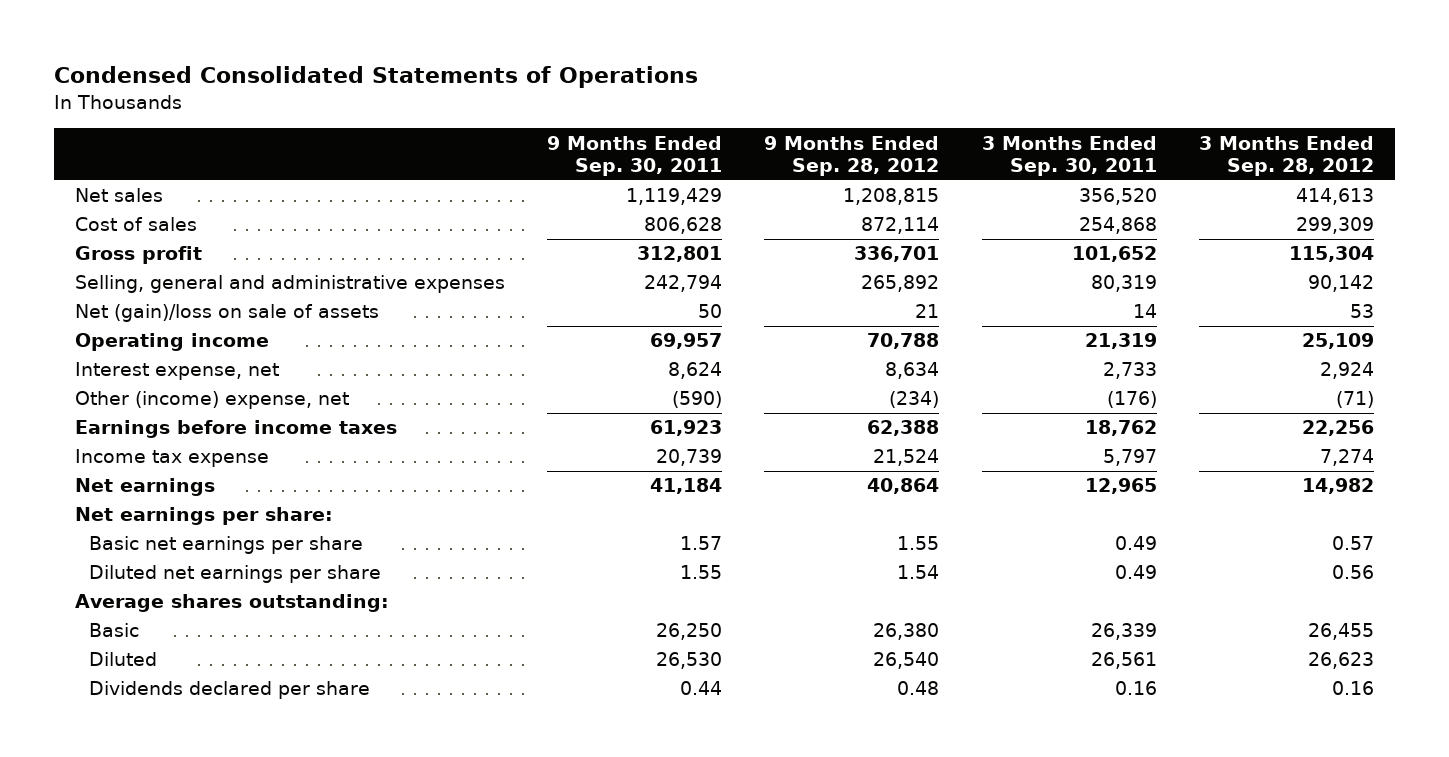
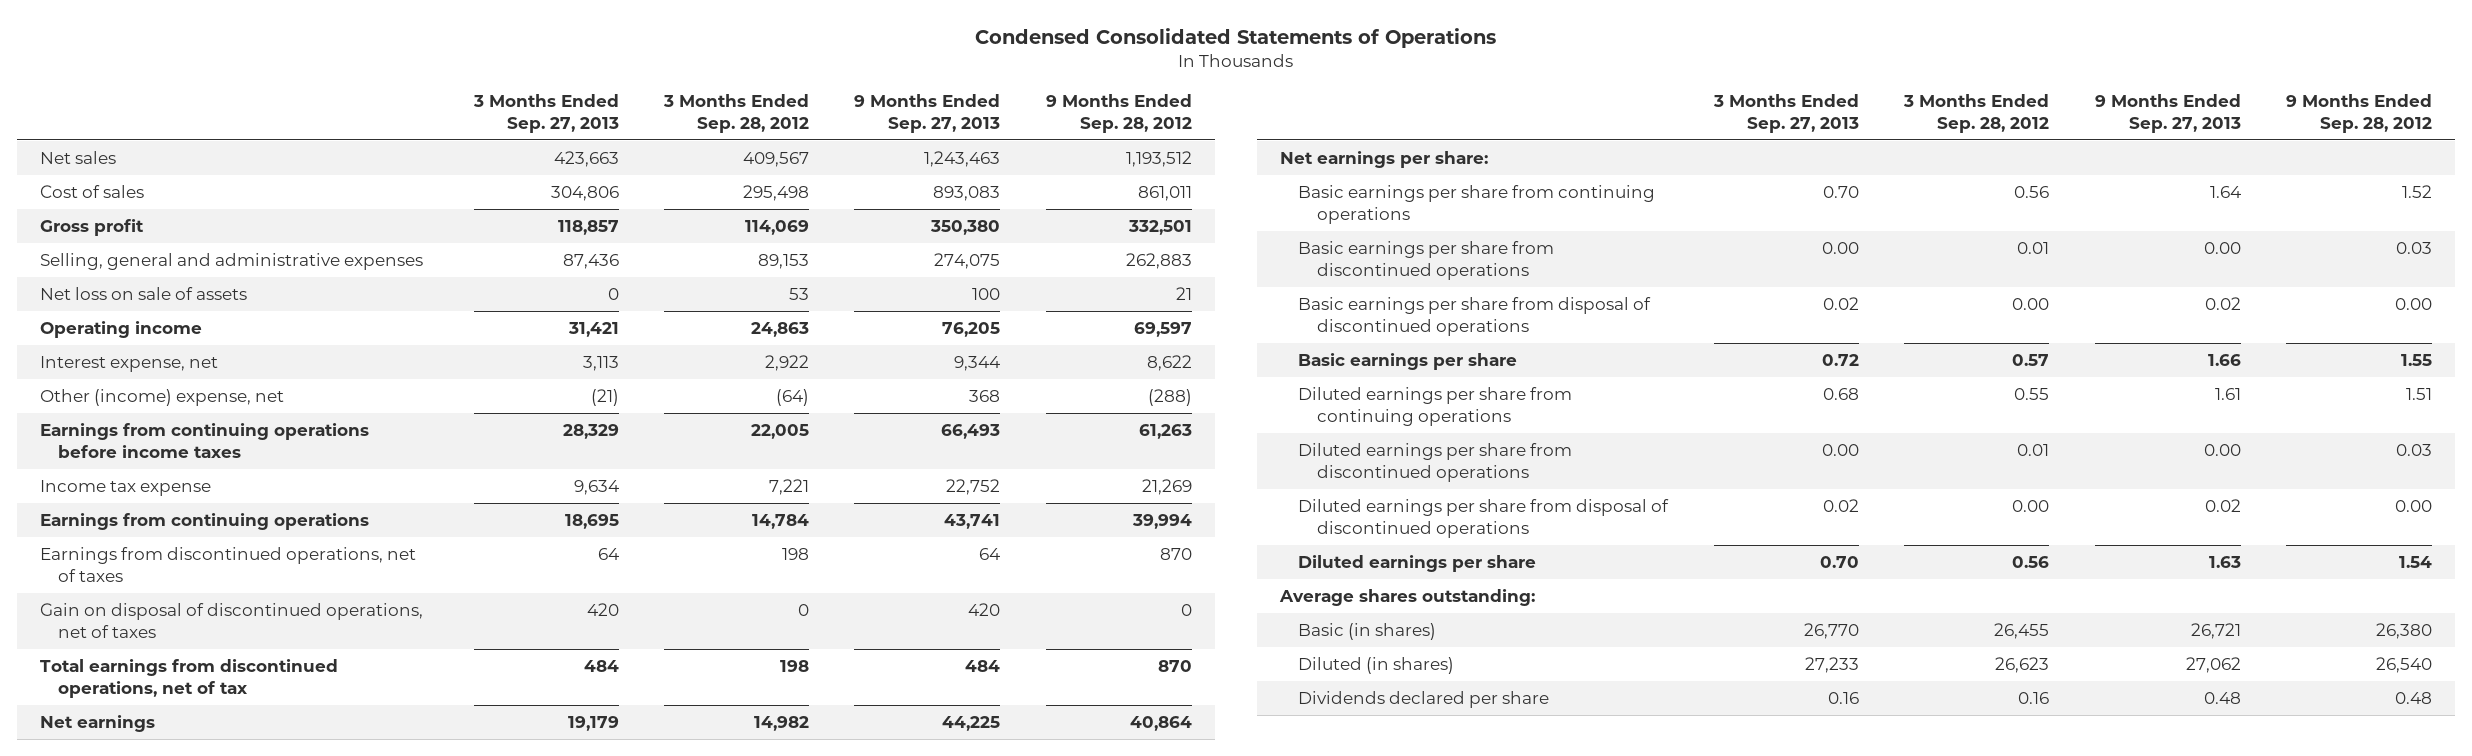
- | 9 Months Ended Sep. 30, 2011 | 9 Months Ended Sep. 28, 2012 | 3 Months Ended Sep. 30, 2011 | 3 Months Ended Sep. 28, 2012
+ | 3 Months Ended Sep. 27, 2013 | 3 Months Ended Sep. 28, 2012 | 9 Months Ended Sep. 27, 2013 | 9 Months Ended Sep. 28, 2012
- Net sales | 1,119,429 | 1,208,815 | 356,520 | 414,613
- Cost of sales | 806,628 | 872,114 | 254,868 | 299,309
- Gross profit | 312,801 | 336,701 | 101,652 | 115,304
- Selling, general and administrative expenses | 242,794 | 265,892 | 80,319 | 90,142
- Net (gain)/loss on sale of assets | 50 | 21 | 14 | 53
- Operating income | 69,957 | 70,788 | 21,319 | 25,109
- Interest expense, net | 8,624 | 8,634 | 2,733 | 2,924
- Other (income) expense, net | (590) | (234) | (176) | (71)
- Earnings before income taxes | 61,923 | 62,388 | 18,762 | 22,256
- Income tax expense | 20,739 | 21,524 | 5,797 | 7,274
+ Net sales | 423,663 | 409,567 | 1,243,463 | 1,193,512
+ Cost of sales | 304,806 | 295,498 | 893,083 | 861,011
+ Gross profit | 118,857 | 114,069 | 350,380 | 332,501
+ Selling, general and administrative expenses | 87,436 | 89,153 | 274,075 | 262,883
+ Net loss on sale of assets | 0 | 53 | 100 | 21
+ Operating income | 31,421 | 24,863 | 76,205 | 69,597
+ Interest expense, net | 3,113 | 2,922 | 9,344 | 8,622
+ Other (income) expense, net | (21) | (64) | 368 | (288)
+ Earnings from continuing operations before income taxes | 28,329 | 22,005 | 66,493 | 61,263
+ Income tax expense | 9,634 | 7,221 | 22,752 | 21,269
+ Earnings from continuing operations | 18,695 | 14,784 | 43,741 | 39,994
+ Earnings from discontinued operations, net of taxes | 64 | 198 | 64 | 870
+ Gain on disposal of discontinued operations, net of taxes | 420 | 0 | 420 | 0
+ Total earnings from discontinued operations, net of tax | 484 | 198 | 484 | 870
- Basic net earnings per share | 1.57 | 1.55 | 0.49 | 0.57
- Diluted net earnings per share | 1.55 | 1.54 | 0.49 | 0.56
+ Basic earnings per share from continuing operations | 0.70 | 0.56 | 1.64 | 1.52
+ Basic earnings per share from discontinued operations | 0.00 | 0.01 | 0.00 | 0.03
+ Basic earnings per share from disposal of discontinued operations | 0.02 | 0.00 | 0.02 | 0.00
+ Basic earnings per share | 0.72 | 0.57 | 1.66 | 1.55
+ Diluted earnings per share from continuing operations | 0.68 | 0.55 | 1.61 | 1.51
+ Diluted earnings per share from discontinued operations | 0.00 | 0.01 | 0.00 | 0.03
+ Diluted earnings per share from disposal of discontinued operations | 0.02 | 0.00 | 0.02 | 0.00
+ Diluted earnings per share | 0.70 | 0.56 | 1.63 | 1.54
- Basic | 26,250 | 26,380 | 26,339 | 26,455
- Diluted | 26,530 | 26,540 | 26,561 | 26,623
+ Basic (in shares) | 26,770 | 26,455 | 26,721 | 26,380
+ Diluted (in shares) | 27,233 | 26,623 | 27,062 | 26,540

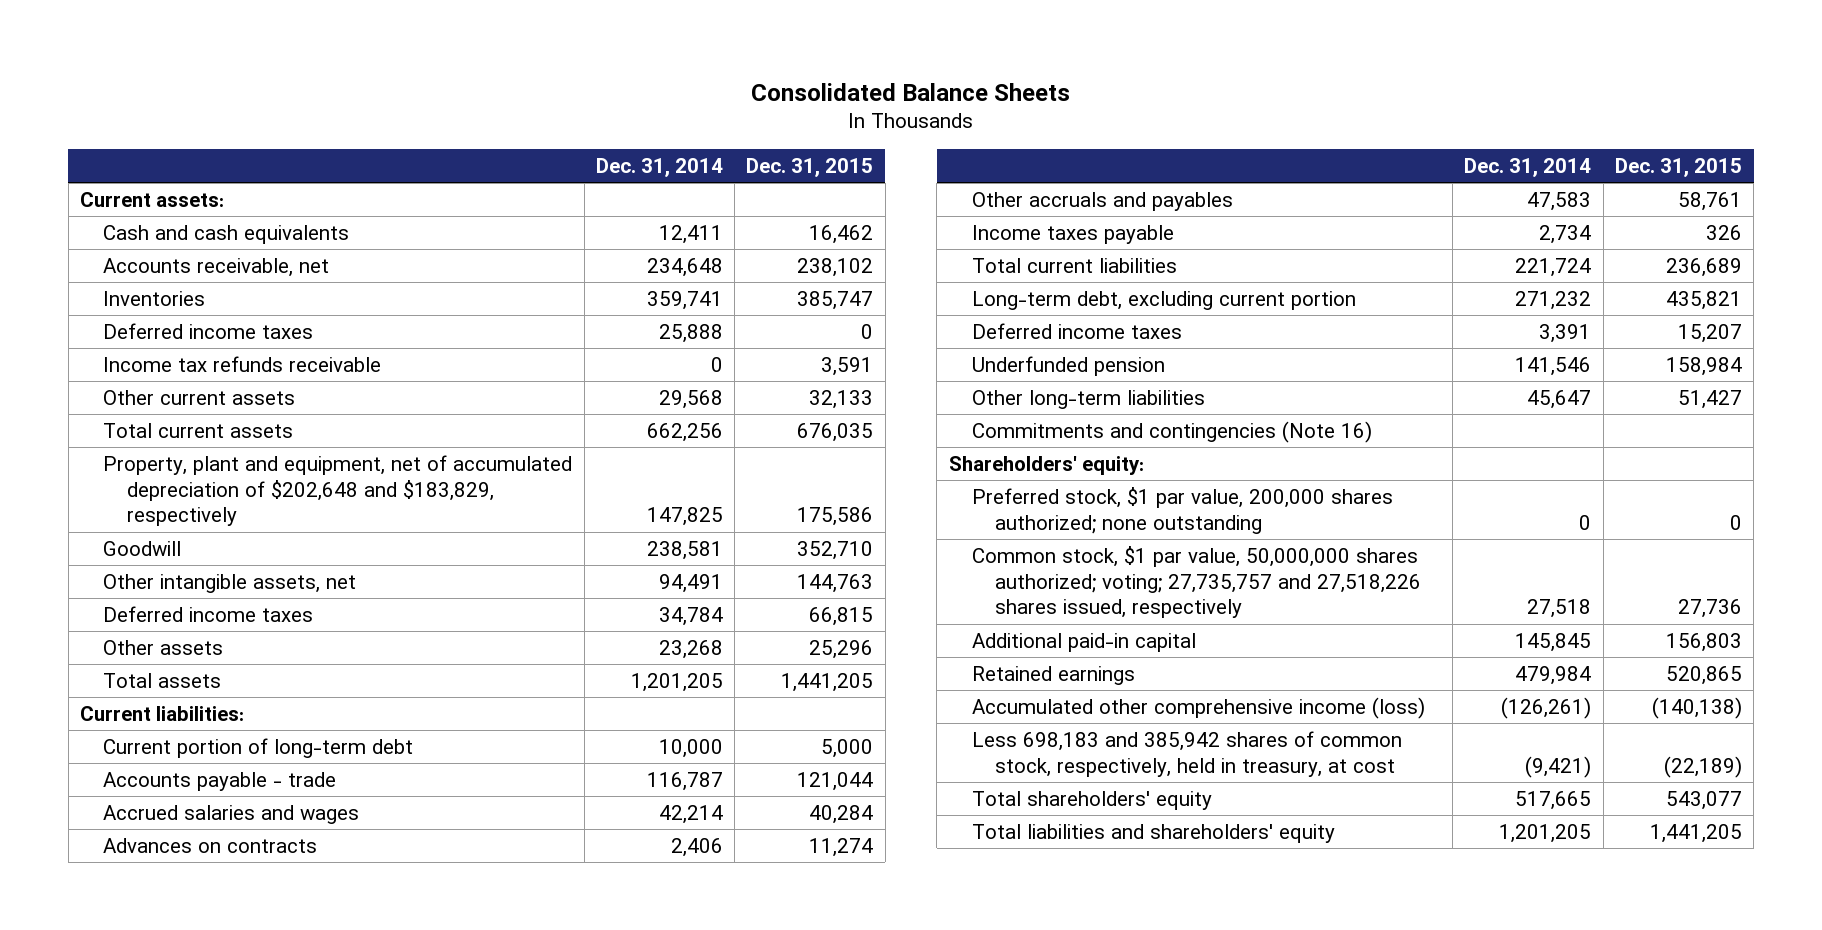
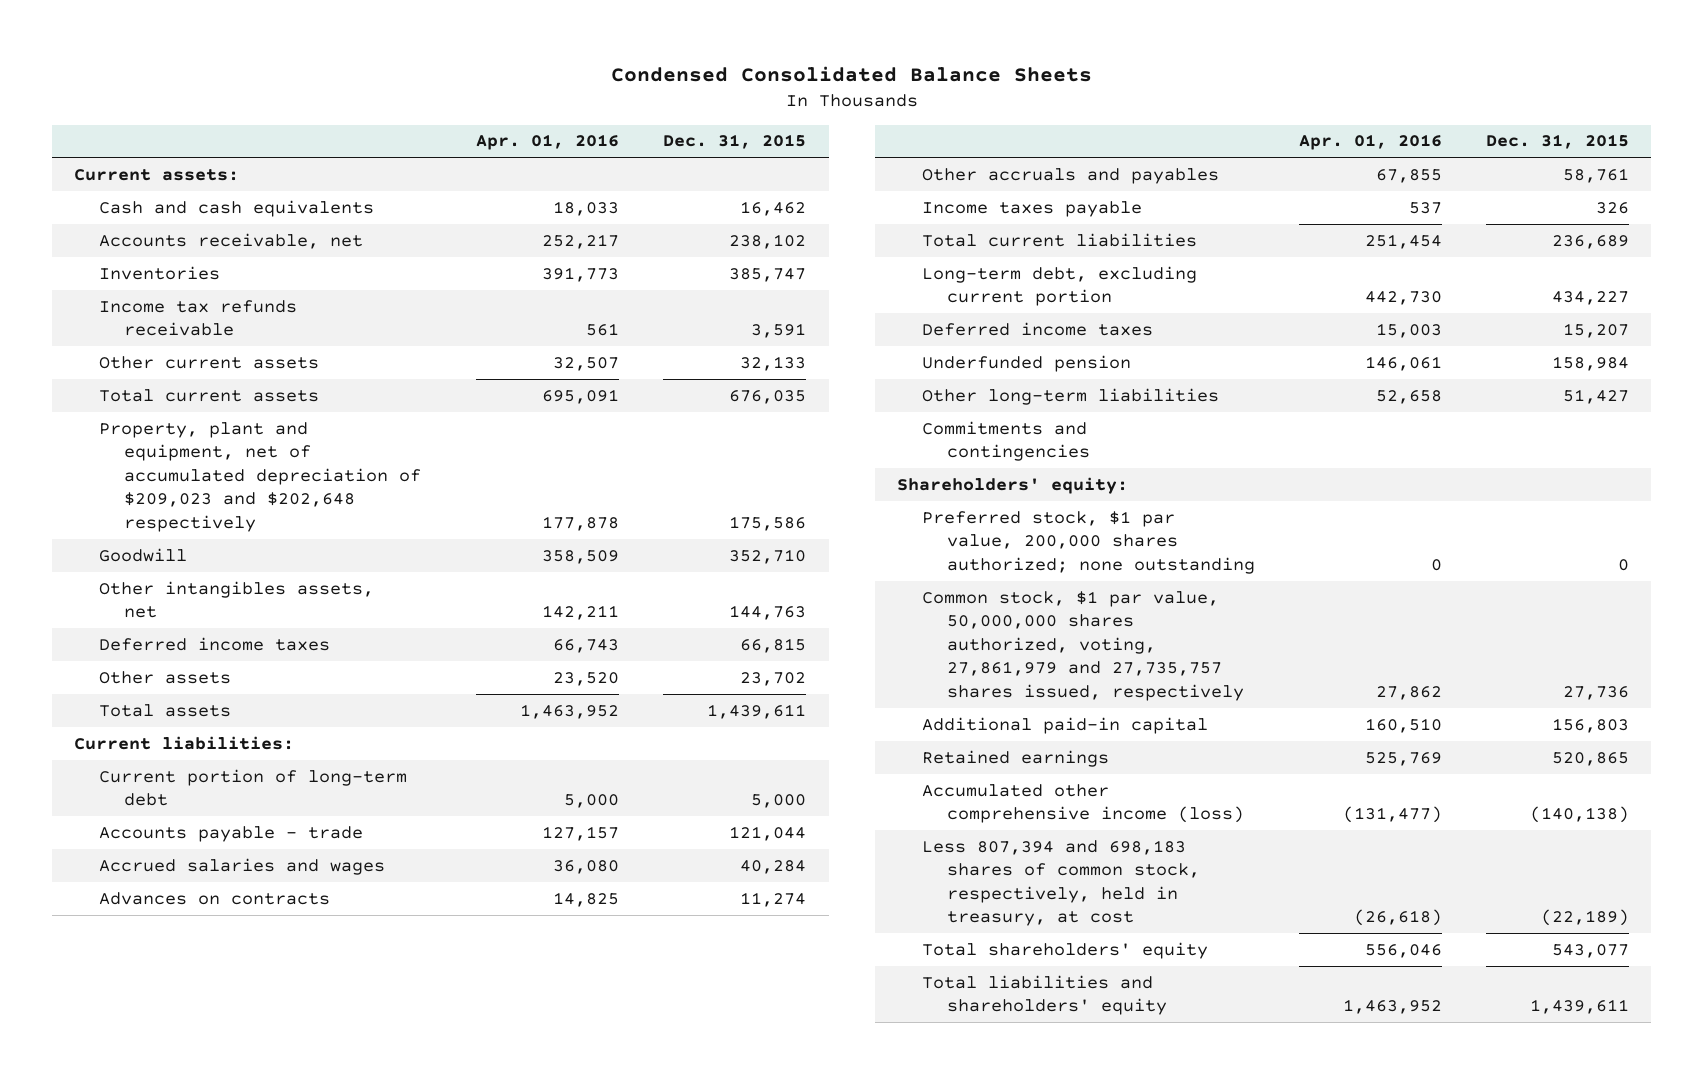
- Consolidated Balance Sheets
+ Condensed Consolidated Balance Sheets
- | Dec. 31, 2014 | Dec. 31, 2015
+ | Apr. 01, 2016 | Dec. 31, 2015
- Deferred income taxes | 25,888 | 0
- Property, plant and equipment, net of accumulated depreciation of $202,648 and $183,829, respectively | 147,825 | 175,586
+ Property, plant and equipment, net of accumulated depreciation of $209,023 and $202,648 respectively | 177,878 | 175,586
- Other intangible assets, net | 94,491 | 144,763
+ Other intangibles assets, net | 142,211 | 144,763
- Other assets | 23,268 | 25,296
- Total assets | 1,201,205 | 1,441,205
+ Other assets | 23,520 | 23,702
+ Total assets | 1,463,952 | 1,439,611
- Long-term debt, excluding current portion | 271,232 | 435,821
+ Long-term debt, excluding current portion | 442,730 | 434,227
- Commitments and contingencies (Note 16)
+ Commitments and contingencies
- Common stock, $1 par value, 50,000,000 shares authorized; voting; 27,735,757 and 27,518,226 shares issued, respectively | 27,518 | 27,736
+ Common stock, $1 par value, 50,000,000 shares authorized, voting, 27,861,979 and 27,735,757 shares issued, respectively | 27,862 | 27,736
- Less 698,183 and 385,942 shares of common stock, respectively, held in treasury, at cost | (9,421) | (22,189)
+ Less 807,394 and 698,183 shares of common stock, respectively, held in treasury, at cost | (26,618) | (22,189)
- Total liabilities and shareholders' equity | 1,201,205 | 1,441,205
+ Total liabilities and shareholders' equity | 1,463,952 | 1,439,611

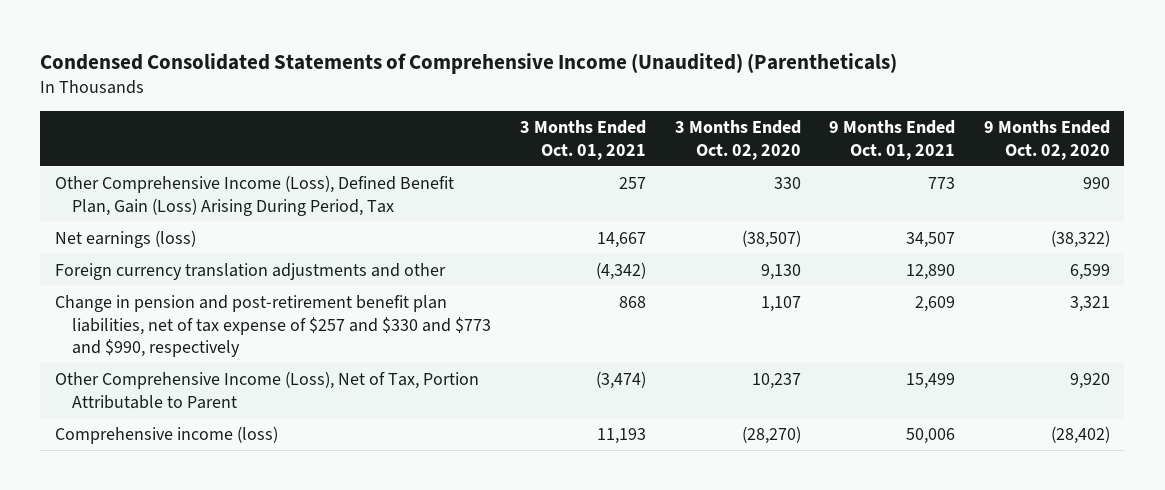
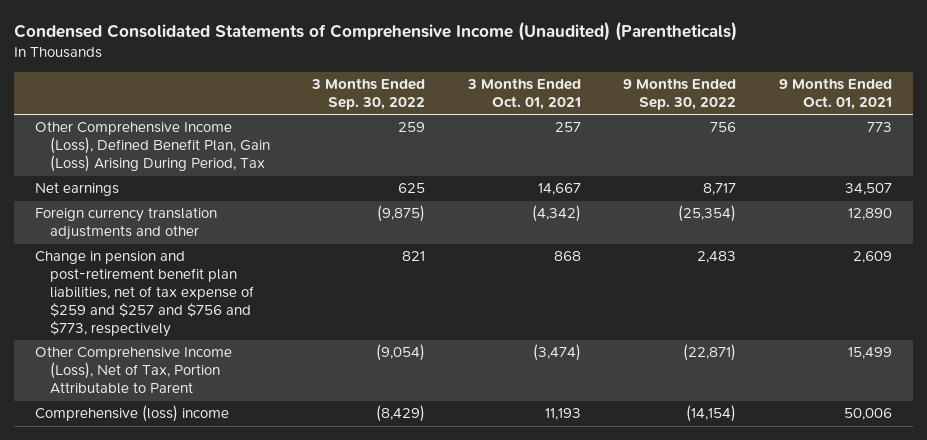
- | 3 Months Ended Oct. 01, 2021 | 3 Months Ended Oct. 02, 2020 | 9 Months Ended Oct. 01, 2021 | 9 Months Ended Oct. 02, 2020
+ | 3 Months Ended Sep. 30, 2022 | 3 Months Ended Oct. 01, 2021 | 9 Months Ended Sep. 30, 2022 | 9 Months Ended Oct. 01, 2021
- Net earnings (loss) | 14,667 | (38,507) | 34,507 | (38,322)
+ Net earnings | 625 | 14,667 | 8,717 | 34,507
- Change in pension and post-retirement benefit plan liabilities, net of tax expense of $257 and $330 and $773 and $990, respectively | 868 | 1,107 | 2,609 | 3,321
+ Change in pension and post-retirement benefit plan liabilities, net of tax expense of $259 and $257 and $756 and $773, respectively | 821 | 868 | 2,483 | 2,609
- Comprehensive income (loss) | 11,193 | (28,270) | 50,006 | (28,402)
+ Comprehensive (loss) income | (8,429) | 11,193 | (14,154) | 50,006

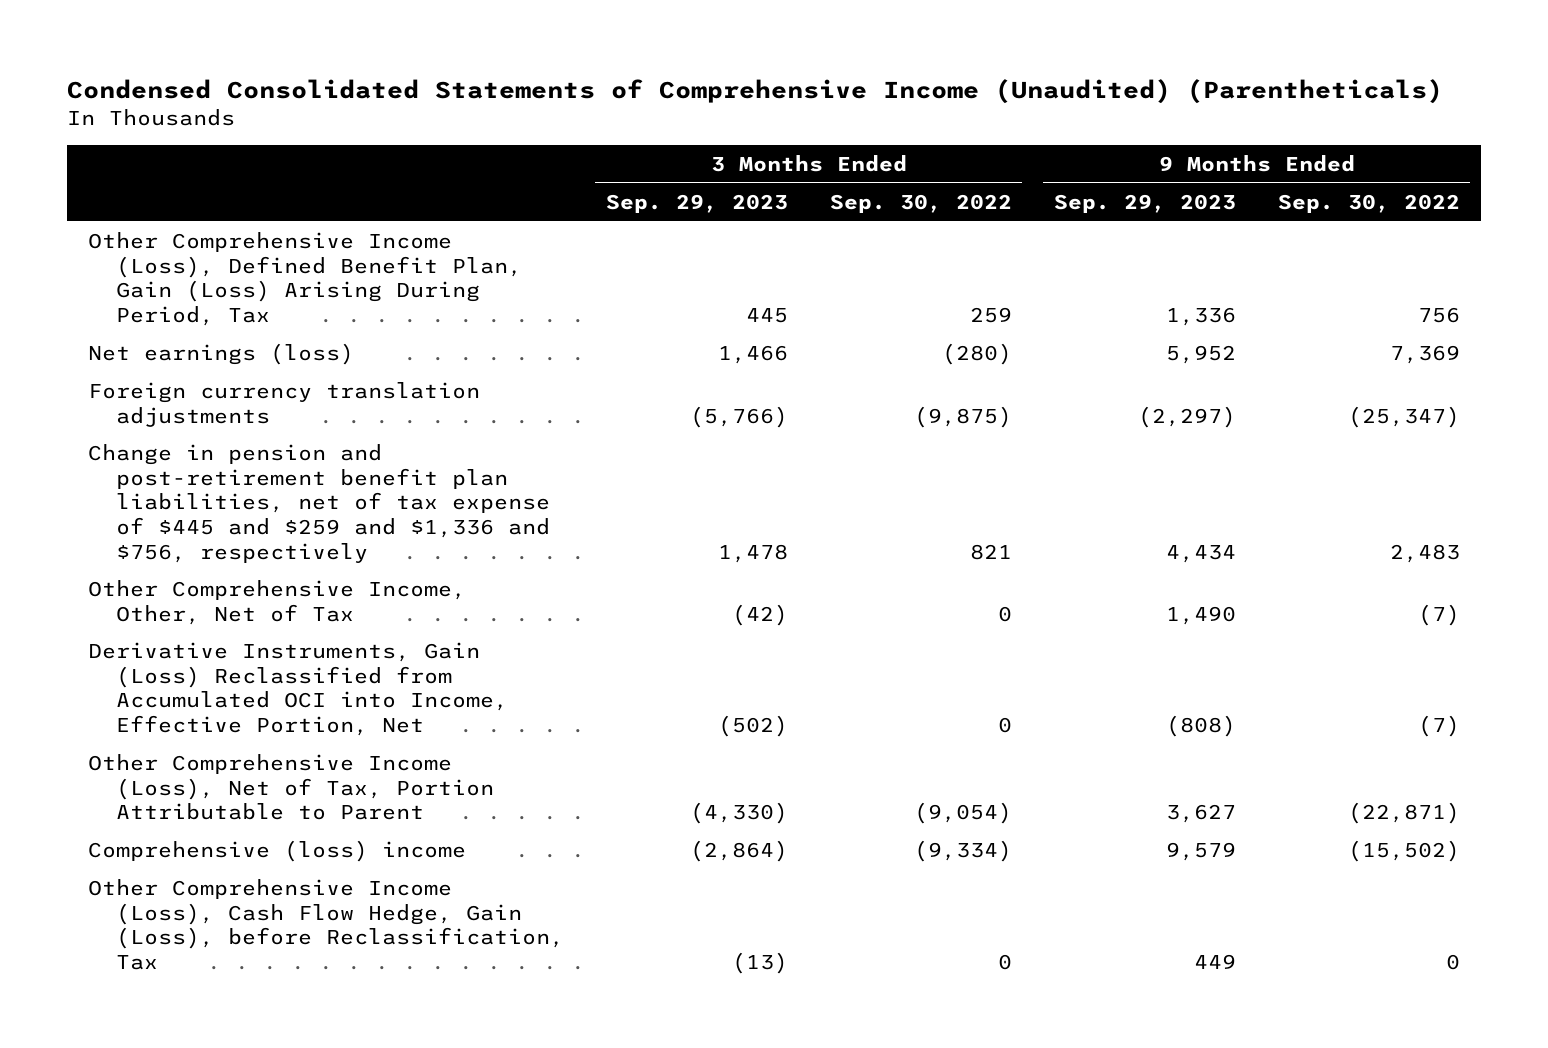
- | 3 Months Ended Sep. 30, 2022 | 3 Months Ended Oct. 01, 2021 | 9 Months Ended Sep. 30, 2022 | 9 Months Ended Oct. 01, 2021
+ | 3 Months Ended Sep. 29, 2023 | 3 Months Ended Sep. 30, 2022 | 9 Months Ended Sep. 29, 2023 | 9 Months Ended Sep. 30, 2022
- Net earnings | 625 | 14,667 | 8,717 | 34,507
- Foreign currency translation adjustments and other | (9,875) | (4,342) | (25,354) | 12,890
- Change in pension and post-retirement benefit plan liabilities, net of tax expense of $259 and $257 and $756 and $773, respectively | 821 | 868 | 2,483 | 2,609
+ Net earnings (loss) | 1,466 | (280) | 5,952 | 7,369
+ Foreign currency translation adjustments | (5,766) | (9,875) | (2,297) | (25,347)
+ Change in pension and post-retirement benefit plan liabilities, net of tax expense of $445 and $259 and $1,336 and $756, respectively | 1,478 | 821 | 4,434 | 2,483
+ Other Comprehensive Income, Other, Net of Tax | (42) | 0 | 1,490 | (7)
+ Derivative Instruments, Gain (Loss) Reclassified from Accumulated OCI into Income, Effective Portion, Net | (502) | 0 | (808) | (7)
- Comprehensive (loss) income | (8,429) | 11,193 | (14,154) | 50,006
+ Comprehensive (loss) income | (2,864) | (9,334) | 9,579 | (15,502)
+ Other Comprehensive Income (Loss), Cash Flow Hedge, Gain (Loss), before Reclassification, Tax | (13) | 0 | 449 | 0

